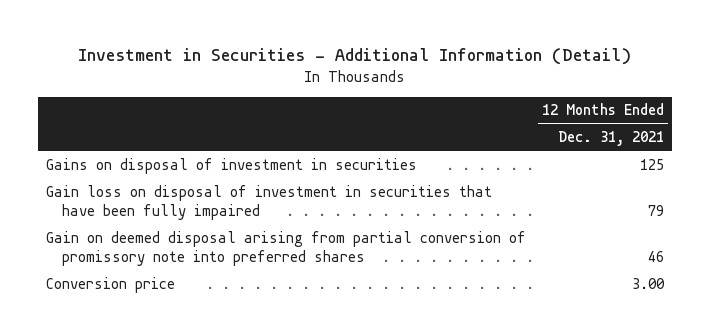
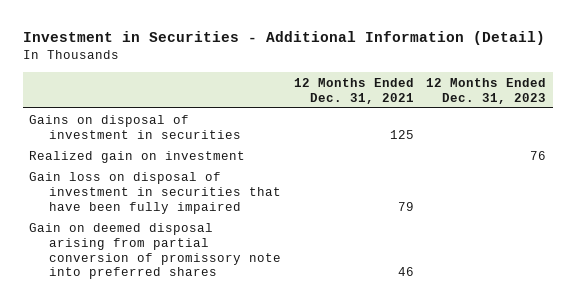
- | 12 Months Ended Dec. 31, 2021
+ | 12 Months Ended Dec. 31, 2021 | 12 Months Ended Dec. 31, 2023
+ Realized gain on investment | | 76
- Conversion price | 3.00

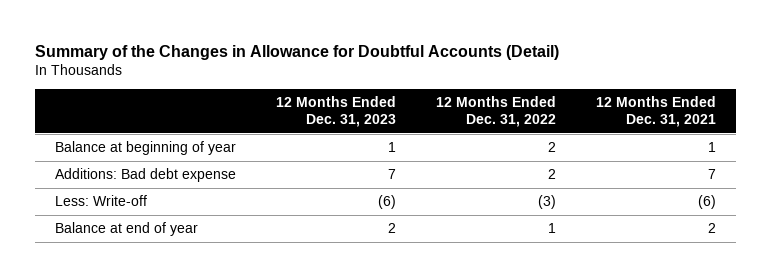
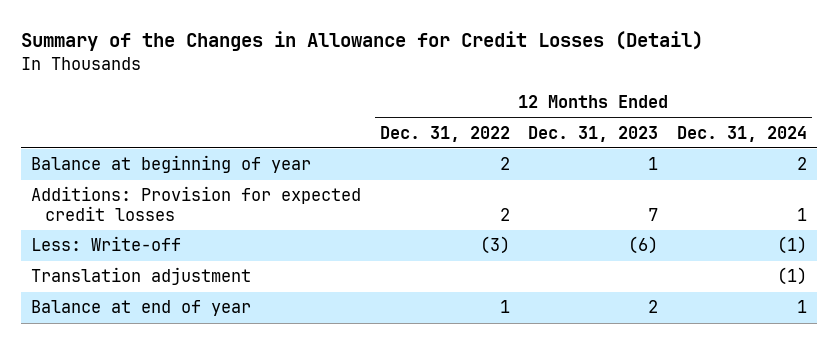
- Summary of the Changes in Allowance for Doubtful Accounts (Detail)
+ Summary of the Changes in Allowance for Credit Losses (Detail)
- | 12 Months Ended Dec. 31, 2023 | 12 Months Ended Dec. 31, 2022 | 12 Months Ended Dec. 31, 2021
+ | 12 Months Ended Dec. 31, 2022 | 12 Months Ended Dec. 31, 2023 | 12 Months Ended Dec. 31, 2024
- Additions: Bad debt expense | 7 | 2 | 7
+ Additions: Provision for expected credit losses | 2 | 7 | 1
+ Translation adjustment | | | (1)

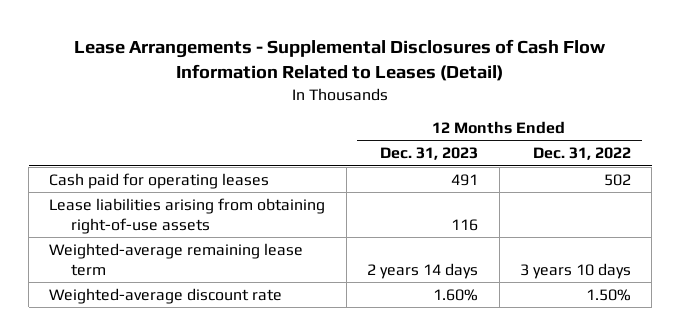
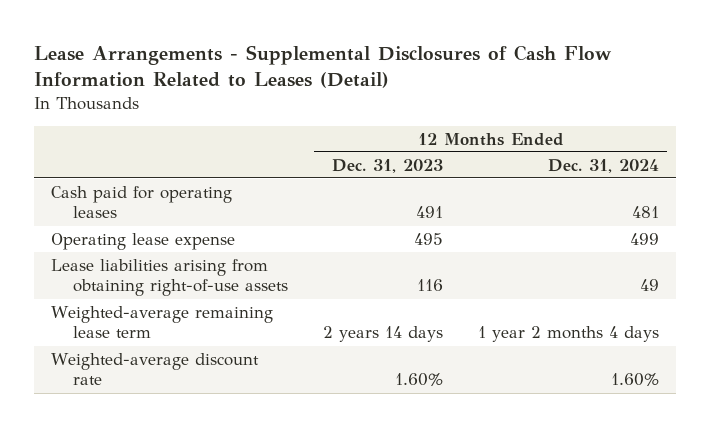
- | 12 Months Ended Dec. 31, 2023 | 12 Months Ended Dec. 31, 2022
+ | 12 Months Ended Dec. 31, 2023 | 12 Months Ended Dec. 31, 2024
+ Operating lease expense | 495 | 499

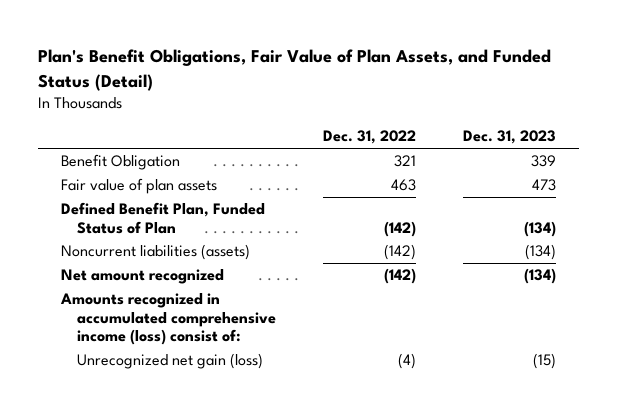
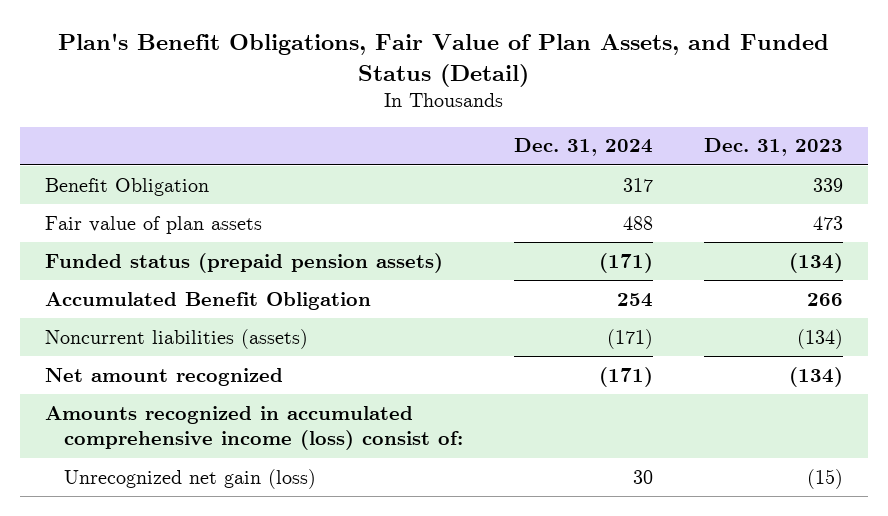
- | Dec. 31, 2022 | Dec. 31, 2023
+ | Dec. 31, 2024 | Dec. 31, 2023
- Defined Benefit Plan, Funded Status of Plan | (142) | (134)
+ Funded status (prepaid pension assets) | (171) | (134)
+ Accumulated Benefit Obligation | 254 | 266

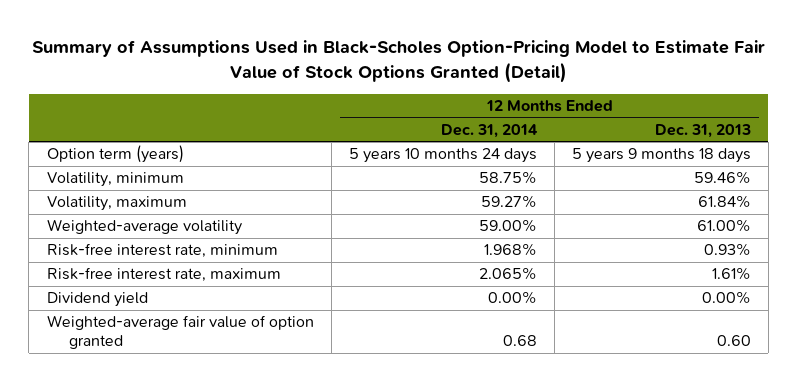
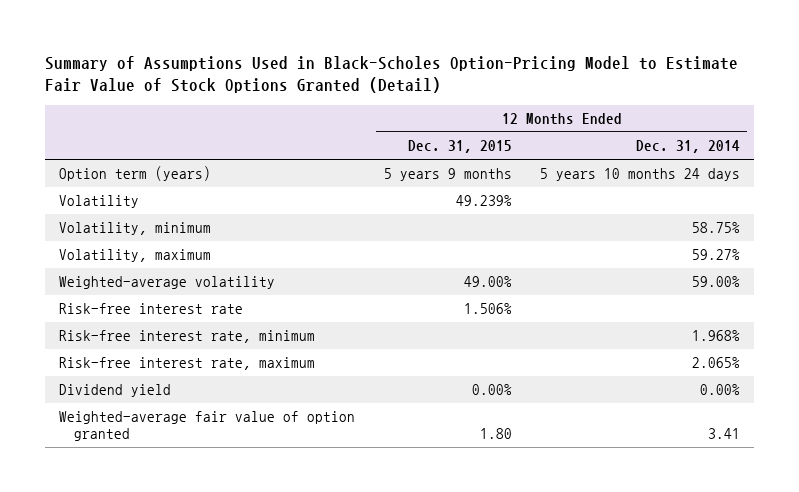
- | 12 Months Ended Dec. 31, 2014 | 12 Months Ended Dec. 31, 2013
+ | 12 Months Ended Dec. 31, 2015 | 12 Months Ended Dec. 31, 2014
+ Volatility | 49.239% |
+ Risk-free interest rate | 1.506% |
- Weighted-average fair value of option granted | 0.68 | 0.60
+ Weighted-average fair value of option granted | 1.80 | 3.41

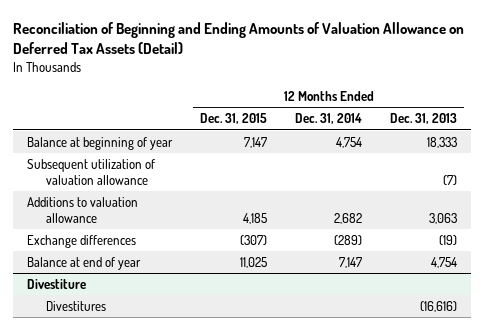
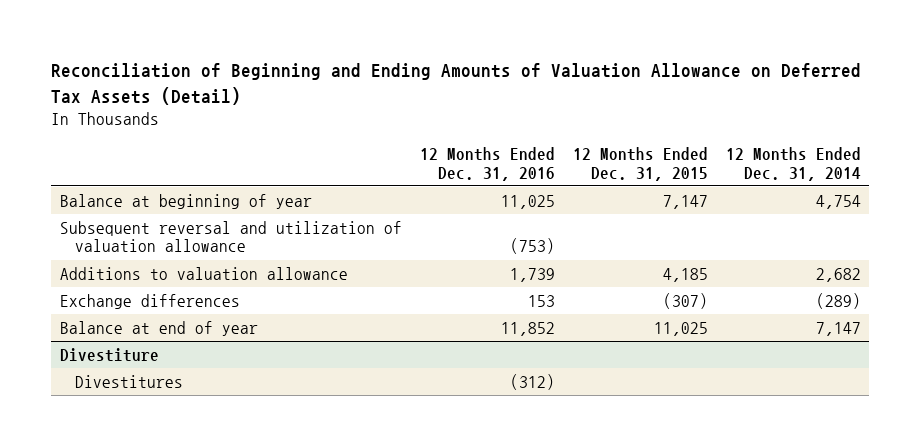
- | 12 Months Ended Dec. 31, 2015 | 12 Months Ended Dec. 31, 2014 | 12 Months Ended Dec. 31, 2013
+ | 12 Months Ended Dec. 31, 2016 | 12 Months Ended Dec. 31, 2015 | 12 Months Ended Dec. 31, 2014
- Subsequent utilization of valuation allowance | | | (7)
+ Subsequent reversal and utilization of valuation allowance | (753) | |

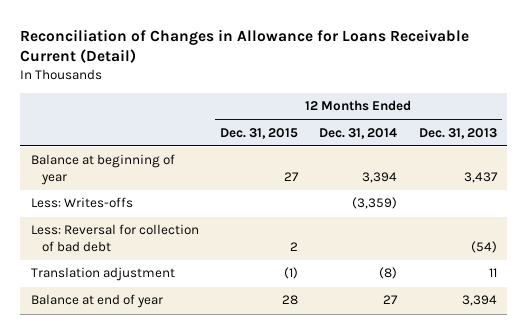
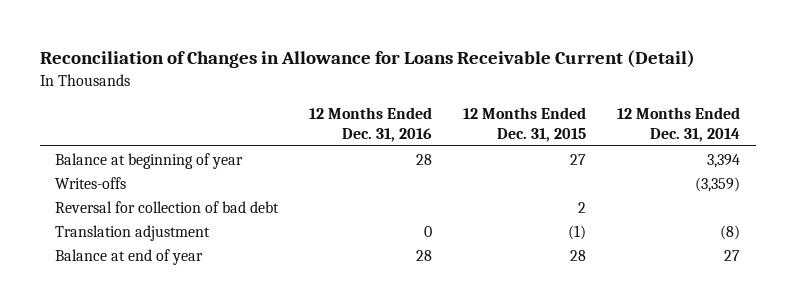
- | 12 Months Ended Dec. 31, 2015 | 12 Months Ended Dec. 31, 2014 | 12 Months Ended Dec. 31, 2013
+ | 12 Months Ended Dec. 31, 2016 | 12 Months Ended Dec. 31, 2015 | 12 Months Ended Dec. 31, 2014
- Less: Writes-offs | | (3,359) |
- Less: Reversal for collection of bad debt | 2 | | (54)
+ Writes-offs | | | (3,359)
+ Reversal for collection of bad debt | | 2 |

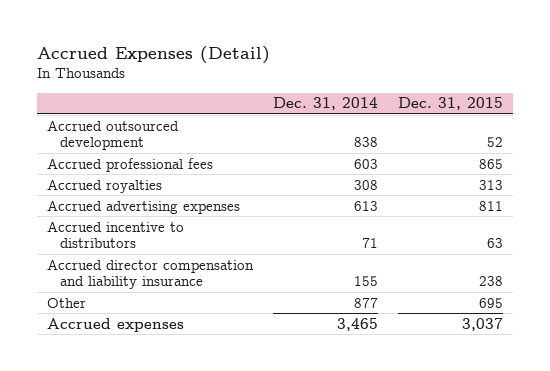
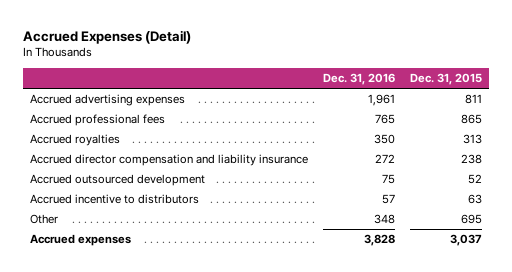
- | Dec. 31, 2014 | Dec. 31, 2015
+ | Dec. 31, 2016 | Dec. 31, 2015
moved up: Accrued advertising expenses | 1,961 | 811
moved down: Accrued outsourced development | 75 | 52
moved down: Accrued incentive to distributors | 57 | 63

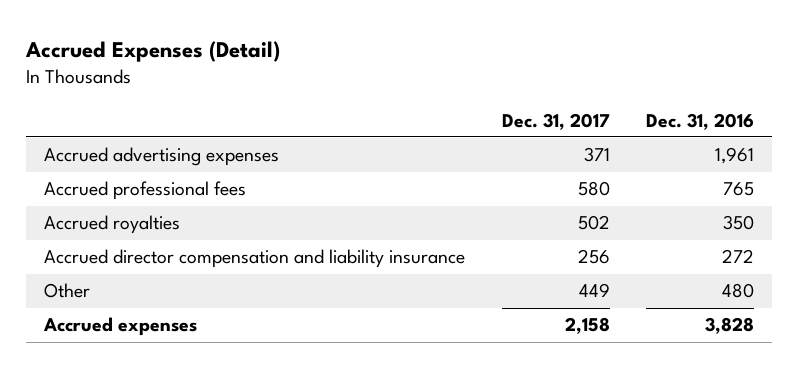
- | Dec. 31, 2016 | Dec. 31, 2015
+ | Dec. 31, 2017 | Dec. 31, 2016
- Accrued outsourced development | 75 | 52
- Accrued incentive to distributors | 57 | 63
- Other | 348 | 695
+ Other | 449 | 480

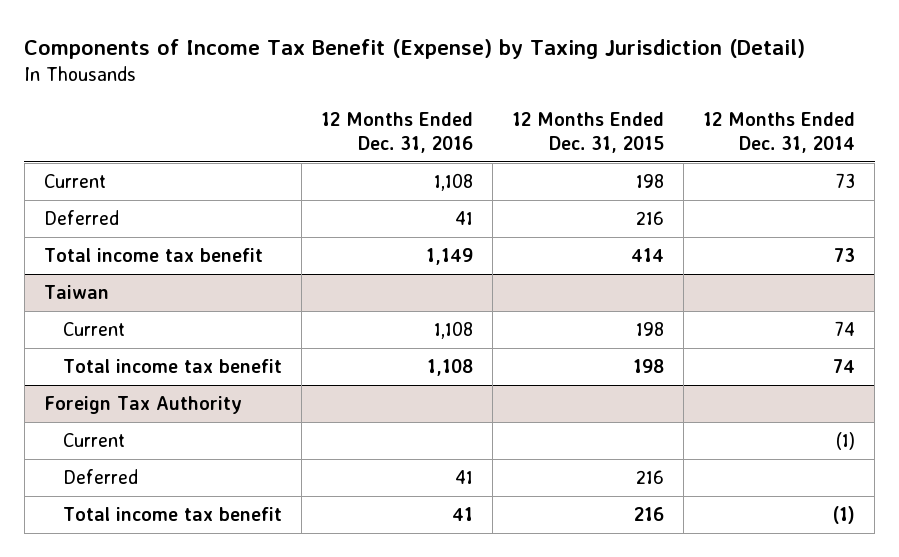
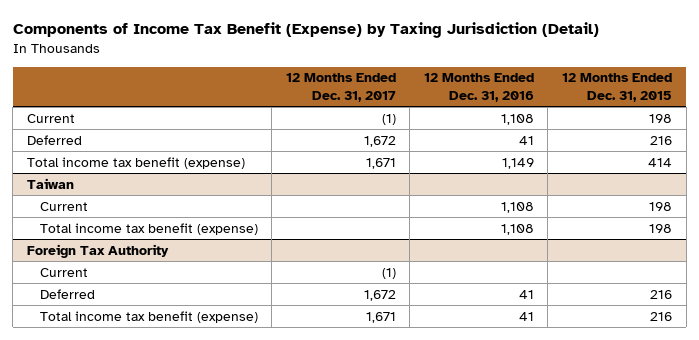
- | 12 Months Ended Dec. 31, 2016 | 12 Months Ended Dec. 31, 2015 | 12 Months Ended Dec. 31, 2014
+ | 12 Months Ended Dec. 31, 2017 | 12 Months Ended Dec. 31, 2016 | 12 Months Ended Dec. 31, 2015
- Total income tax benefit | 1,149 | 414 | 73
+ Total income tax benefit (expense) | 1,671 | 1,149 | 414
@ Taiwan
- Total income tax benefit | 1,108 | 198 | 74
+ Total income tax benefit (expense) | | 1,108 | 198
@ Foreign Tax Authority
- Total income tax benefit | 41 | 216 | (1)
+ Total income tax benefit (expense) | 1,671 | 41 | 216

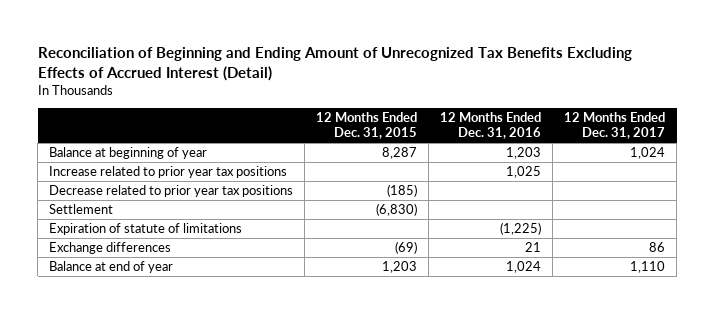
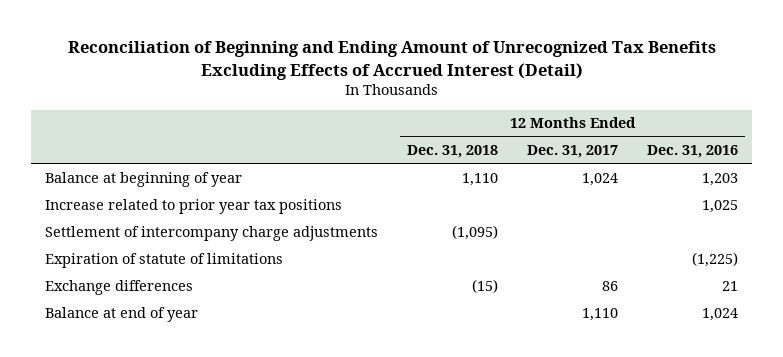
- | 12 Months Ended Dec. 31, 2015 | 12 Months Ended Dec. 31, 2016 | 12 Months Ended Dec. 31, 2017
+ | 12 Months Ended Dec. 31, 2018 | 12 Months Ended Dec. 31, 2017 | 12 Months Ended Dec. 31, 2016
- Decrease related to prior year tax positions | (185) | |
- Settlement | (6,830) | |
+ Settlement of intercompany charge adjustments | (1,095) | |

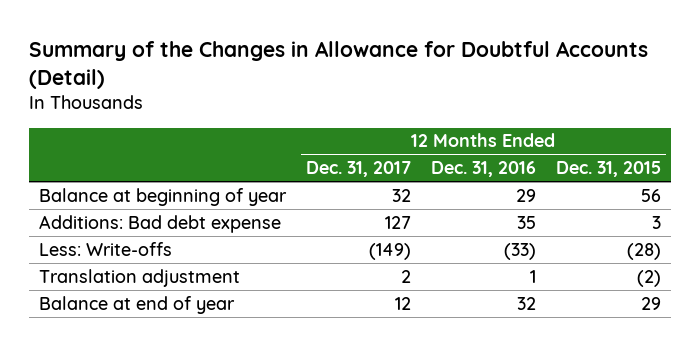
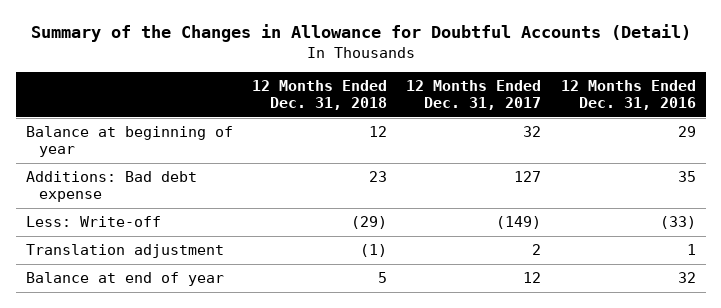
- | 12 Months Ended Dec. 31, 2017 | 12 Months Ended Dec. 31, 2016 | 12 Months Ended Dec. 31, 2015
+ | 12 Months Ended Dec. 31, 2018 | 12 Months Ended Dec. 31, 2017 | 12 Months Ended Dec. 31, 2016
- Less: Write-offs | (149) | (33) | (28)
+ Less: Write-off | (29) | (149) | (33)

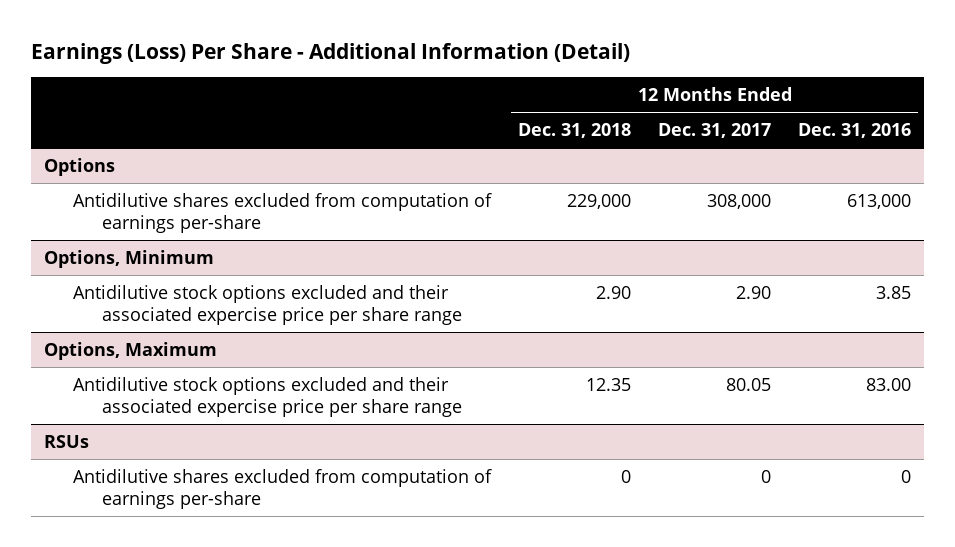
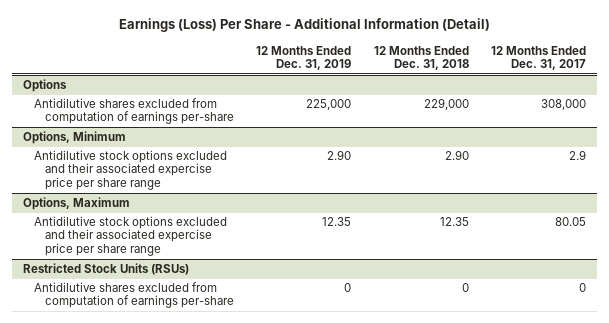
- | 12 Months Ended Dec. 31, 2018 | 12 Months Ended Dec. 31, 2017 | 12 Months Ended Dec. 31, 2016
+ | 12 Months Ended Dec. 31, 2019 | 12 Months Ended Dec. 31, 2018 | 12 Months Ended Dec. 31, 2017
@ Options, Minimum
- Antidilutive stock options excluded and their associated expercise price per share range | 2.90 | 2.90 | 3.85
+ Antidilutive stock options excluded and their associated expercise price per share range | 2.90 | 2.90 | 2.9
- RSUs
+ Restricted Stock Units (RSUs)

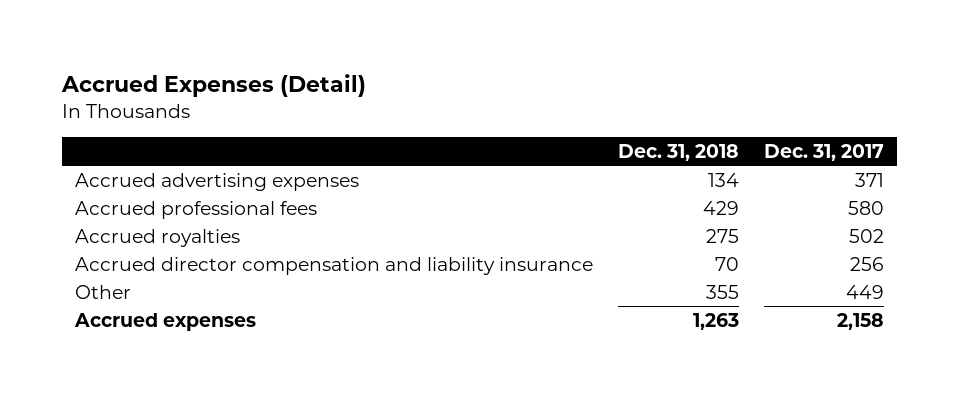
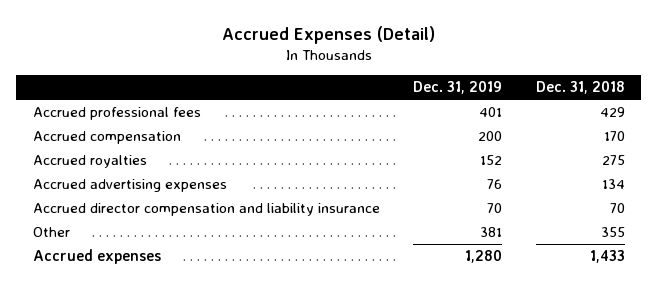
- | Dec. 31, 2018 | Dec. 31, 2017
+ | Dec. 31, 2019 | Dec. 31, 2018
+ Accrued compensation | 200 | 170
moved down: Accrued advertising expenses | 76 | 134
- Accrued expenses | 1,263 | 2,158
+ Accrued expenses | 1,280 | 1,433

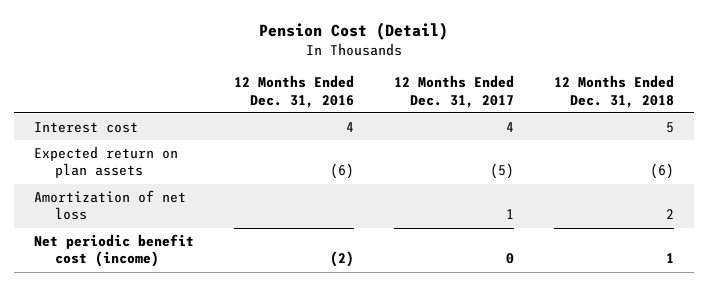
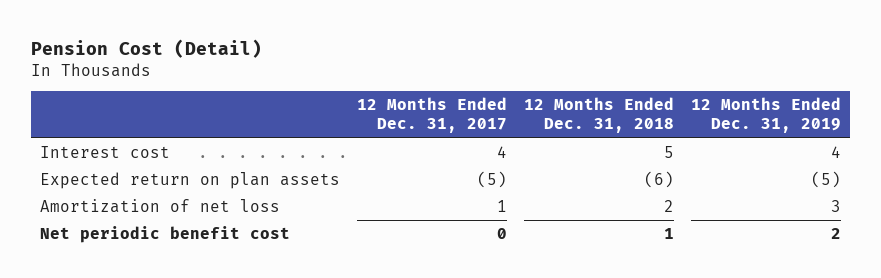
- | 12 Months Ended Dec. 31, 2016 | 12 Months Ended Dec. 31, 2017 | 12 Months Ended Dec. 31, 2018
+ | 12 Months Ended Dec. 31, 2017 | 12 Months Ended Dec. 31, 2018 | 12 Months Ended Dec. 31, 2019
- Net periodic benefit cost (income) | (2) | 0 | 1
+ Net periodic benefit cost | 0 | 1 | 2

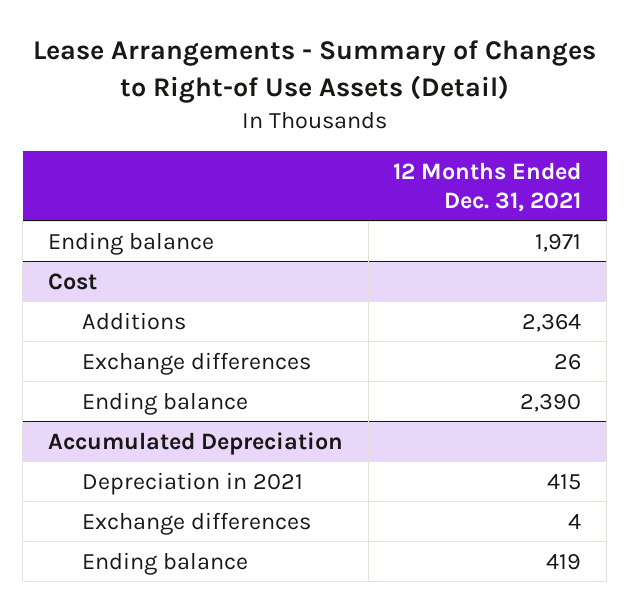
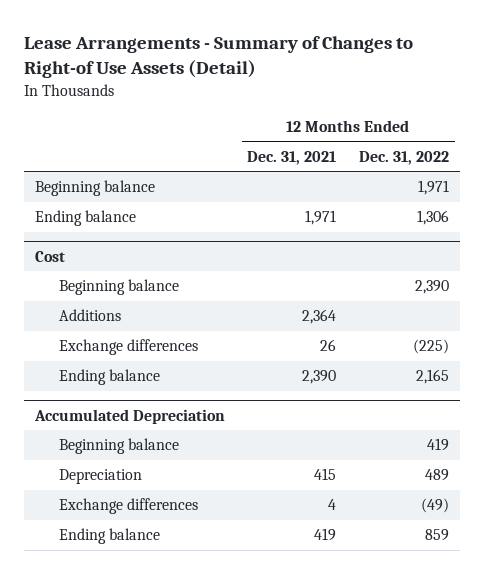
- | 12 Months Ended Dec. 31, 2021
+ | 12 Months Ended Dec. 31, 2021 | 12 Months Ended Dec. 31, 2022
+ Beginning balance | | 1,971
@ Cost
+ Beginning balance | | 2,390
@ Accumulated Depreciation
- Depreciation in 2021 | 415
+ Beginning balance | | 419
+ Depreciation | 415 | 489

